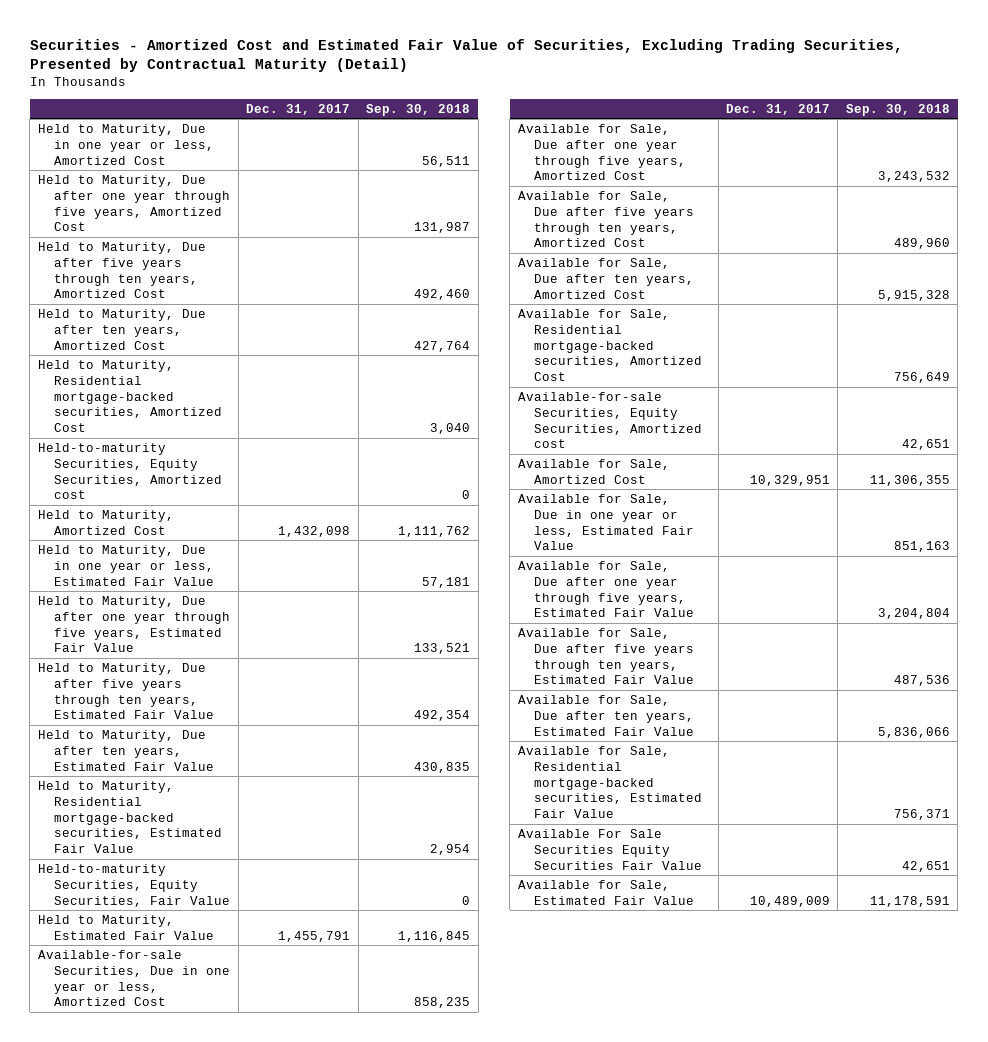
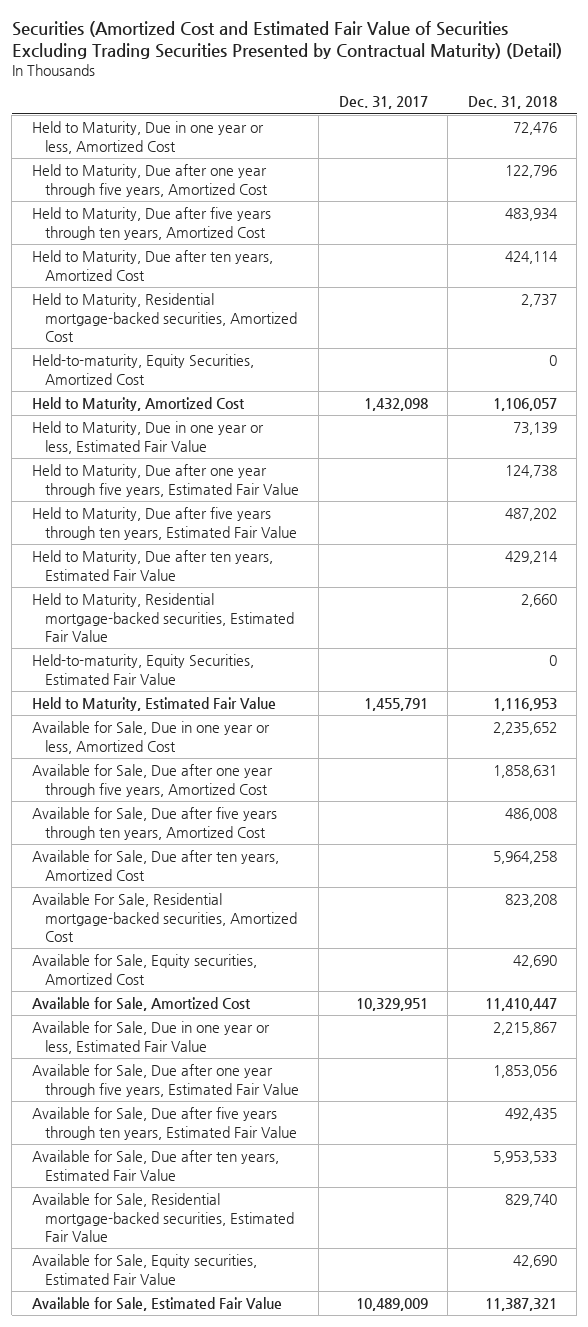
- Securities - Amortized Cost and Estimated Fair Value of Securities, Excluding Trading Securities, Presented by Contractual Maturity (Detail)
+ Securities (Amortized Cost and Estimated Fair Value of Securities Excluding Trading Securities Presented by Contractual Maturity) (Detail)
- | Dec. 31, 2017 | Sep. 30, 2018
+ | Dec. 31, 2017 | Dec. 31, 2018
- Held-to-maturity Securities, Equity Securities, Amortized cost | | 0
+ Held-to-maturity, Equity Securities, Amortized Cost | | 0
- Held-to-maturity Securities, Equity Securities, Fair Value | | 0
+ Held-to-maturity, Equity Securities, Estimated Fair Value | | 0
- Available-for-sale Securities, Due in one year or less, Amortized Cost | | 858,235
+ Available for Sale, Due in one year or less, Amortized Cost | | 2,235,652
- Available for Sale, Residential mortgage-backed securities, Amortized Cost | | 756,649
- Available-for-sale Securities, Equity Securities, Amortized cost | | 42,651
+ Available For Sale, Residential mortgage-backed securities, Amortized Cost | | 823,208
+ Available for Sale, Equity securities, Amortized Cost | | 42,690
- Available For Sale Securities Equity Securities Fair Value | | 42,651
+ Available for Sale, Equity securities, Estimated Fair Value | | 42,690

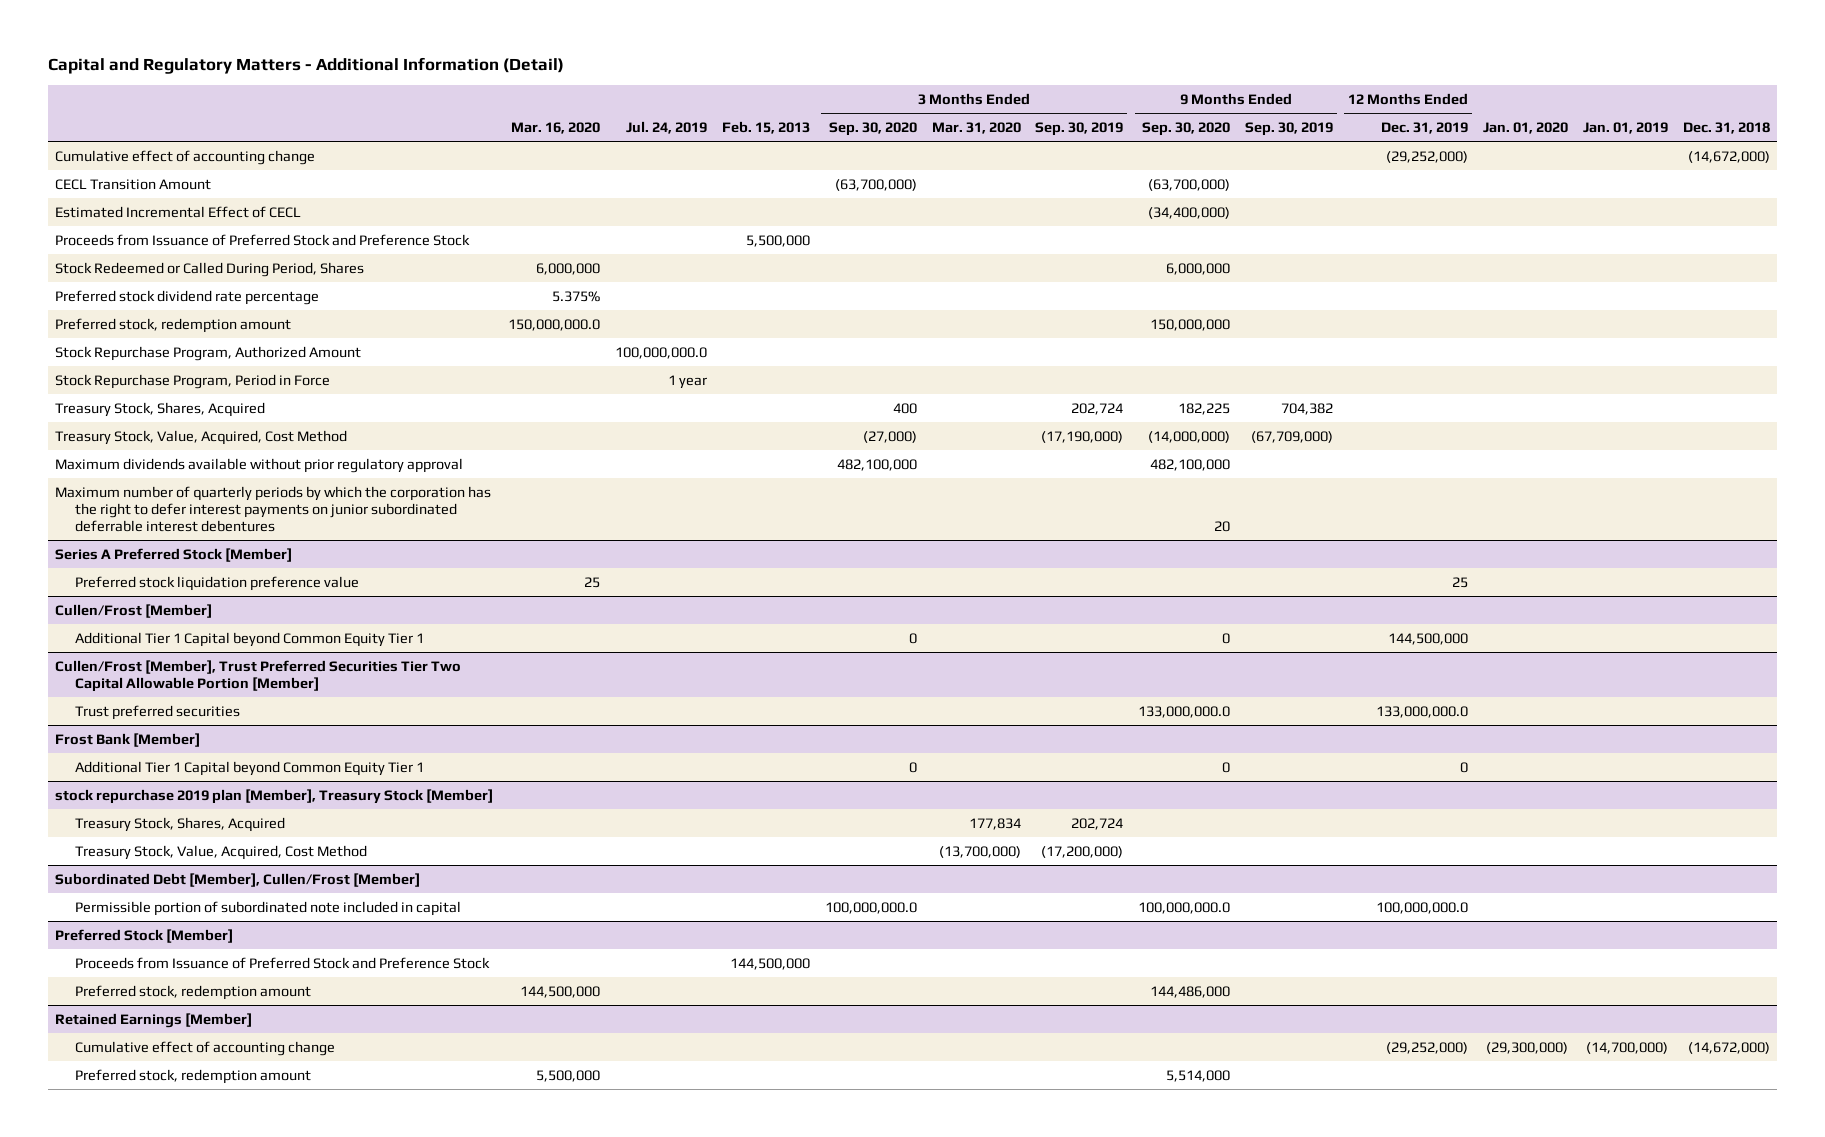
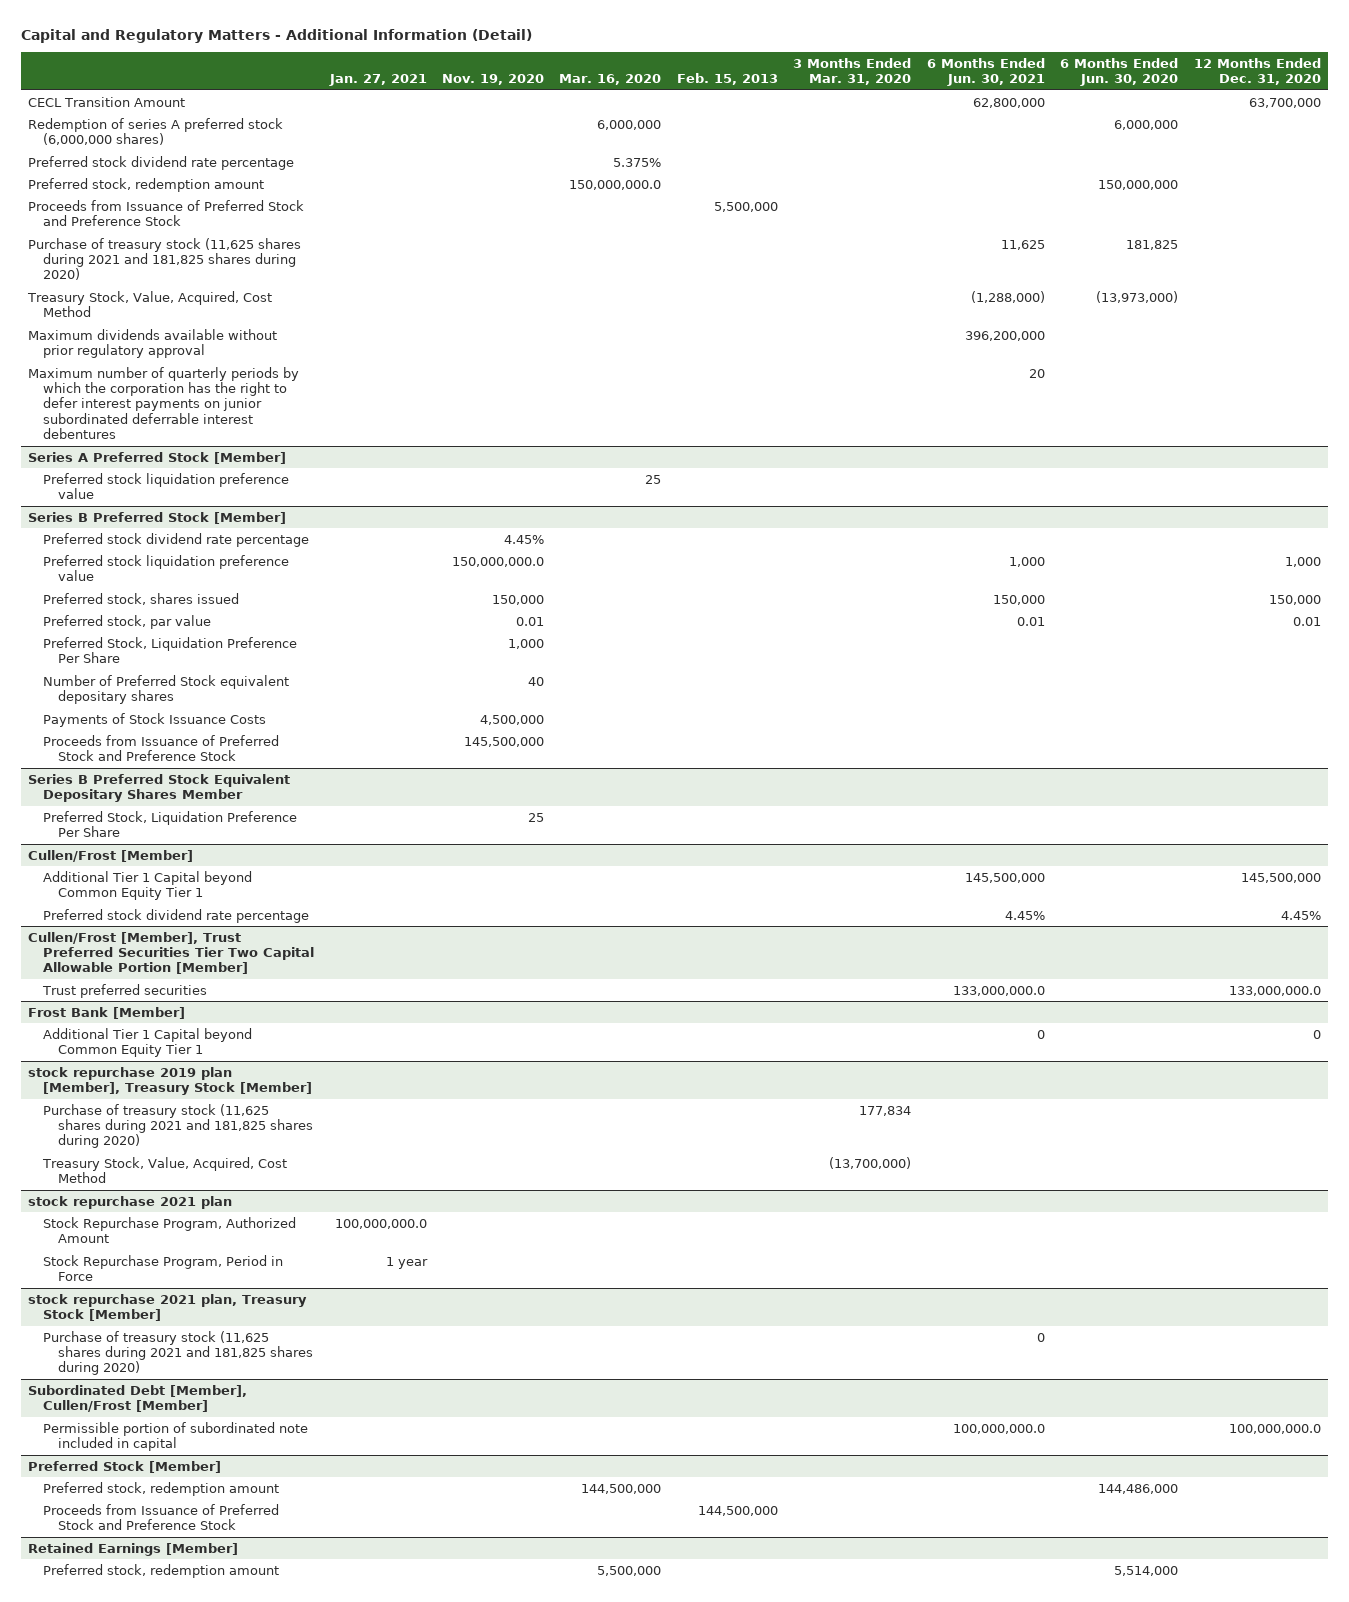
- | Mar. 16, 2020 | Jul. 24, 2019 | Feb. 15, 2013 | 3 Months Ended Sep. 30, 2020 | 3 Months Ended Mar. 31, 2020 | 3 Months Ended Sep. 30, 2019 | 9 Months Ended Sep. 30, 2020 | 9 Months Ended Sep. 30, 2019 | 12 Months Ended Dec. 31, 2019 | Jan. 01, 2020 | Jan. 01, 2019 | Dec. 31, 2018
+ | Jan. 27, 2021 | Nov. 19, 2020 | Mar. 16, 2020 | Feb. 15, 2013 | 3 Months Ended Mar. 31, 2020 | 6 Months Ended Jun. 30, 2021 | 6 Months Ended Jun. 30, 2020 | 12 Months Ended Dec. 31, 2020
- Cumulative effect of accounting change | | | | | | | | | (29,252,000) | | | (14,672,000)
- Estimated Incremental Effect of CECL | | | | | | | (34,400,000) | | | | |
- Stock Redeemed or Called During Period, Shares | 6,000,000 | | | | | | 6,000,000 | | | | |
+ Redemption of series A preferred stock (6,000,000 shares) | | | 6,000,000 | | | | 6,000,000 |
- Stock Repurchase Program, Authorized Amount | | 100,000,000.0 | | | | | | | | | |
- Stock Repurchase Program, Period in Force | | 1 year | | | | | | | | | |
- Treasury Stock, Shares, Acquired | | | | 400 | | 202,724 | 182,225 | 704,382 | | | |
moved down: Proceeds from Issuance of Preferred Stock and Preference Stock | | | | 5,500,000 | | | |
+ Purchase of treasury stock (11,625 shares during 2021 and 181,825 shares during 2020) | | | | | | 11,625 | 181,825 |
+ Series B Preferred Stock [Member]
+ Preferred stock dividend rate percentage | | 4.45% | | | | | |
+ Preferred stock liquidation preference value | | 150,000,000.0 | | | | 1,000 | | 1,000
+ Preferred stock, shares issued | | 150,000 | | | | 150,000 | | 150,000
+ Preferred stock, par value | | 0.01 | | | | 0.01 | | 0.01
+ Preferred Stock, Liquidation Preference Per Share | | 1,000 | | | | | |
+ Number of Preferred Stock equivalent depositary shares | | 40 | | | | | |
+ Payments of Stock Issuance Costs | | 4,500,000 | | | | | |
+ Proceeds from Issuance of Preferred Stock and Preference Stock | | 145,500,000 | | | | | |
+ Series B Preferred Stock Equivalent Depositary Shares Member
+ Preferred Stock, Liquidation Preference Per Share | | 25 | | | | | |
@ Cullen/Frost [Member]
+ Preferred stock dividend rate percentage | | | | | | 4.45% | | 4.45%
@ stock repurchase 2019 plan [Member], Treasury Stock [Member]
- Treasury Stock, Shares, Acquired | | | | | 177,834 | 202,724 | | | | | |
+ Purchase of treasury stock (11,625 shares during 2021 and 181,825 shares during 2020) | | | | | 177,834 | | |
+ stock repurchase 2021 plan
+ Stock Repurchase Program, Authorized Amount | 100,000,000.0 | | | | | | |
+ Stock Repurchase Program, Period in Force | 1 year | | | | | | |
+ stock repurchase 2021 plan, Treasury Stock [Member]
+ Purchase of treasury stock (11,625 shares during 2021 and 181,825 shares during 2020) | | | | | | 0 | |
@ Preferred Stock [Member]
moved down: Proceeds from Issuance of Preferred Stock and Preference Stock | | | | 144,500,000 | | | |
@ Retained Earnings [Member]
- Cumulative effect of accounting change | | | | | | | | | (29,252,000) | (29,300,000) | (14,700,000) | (14,672,000)

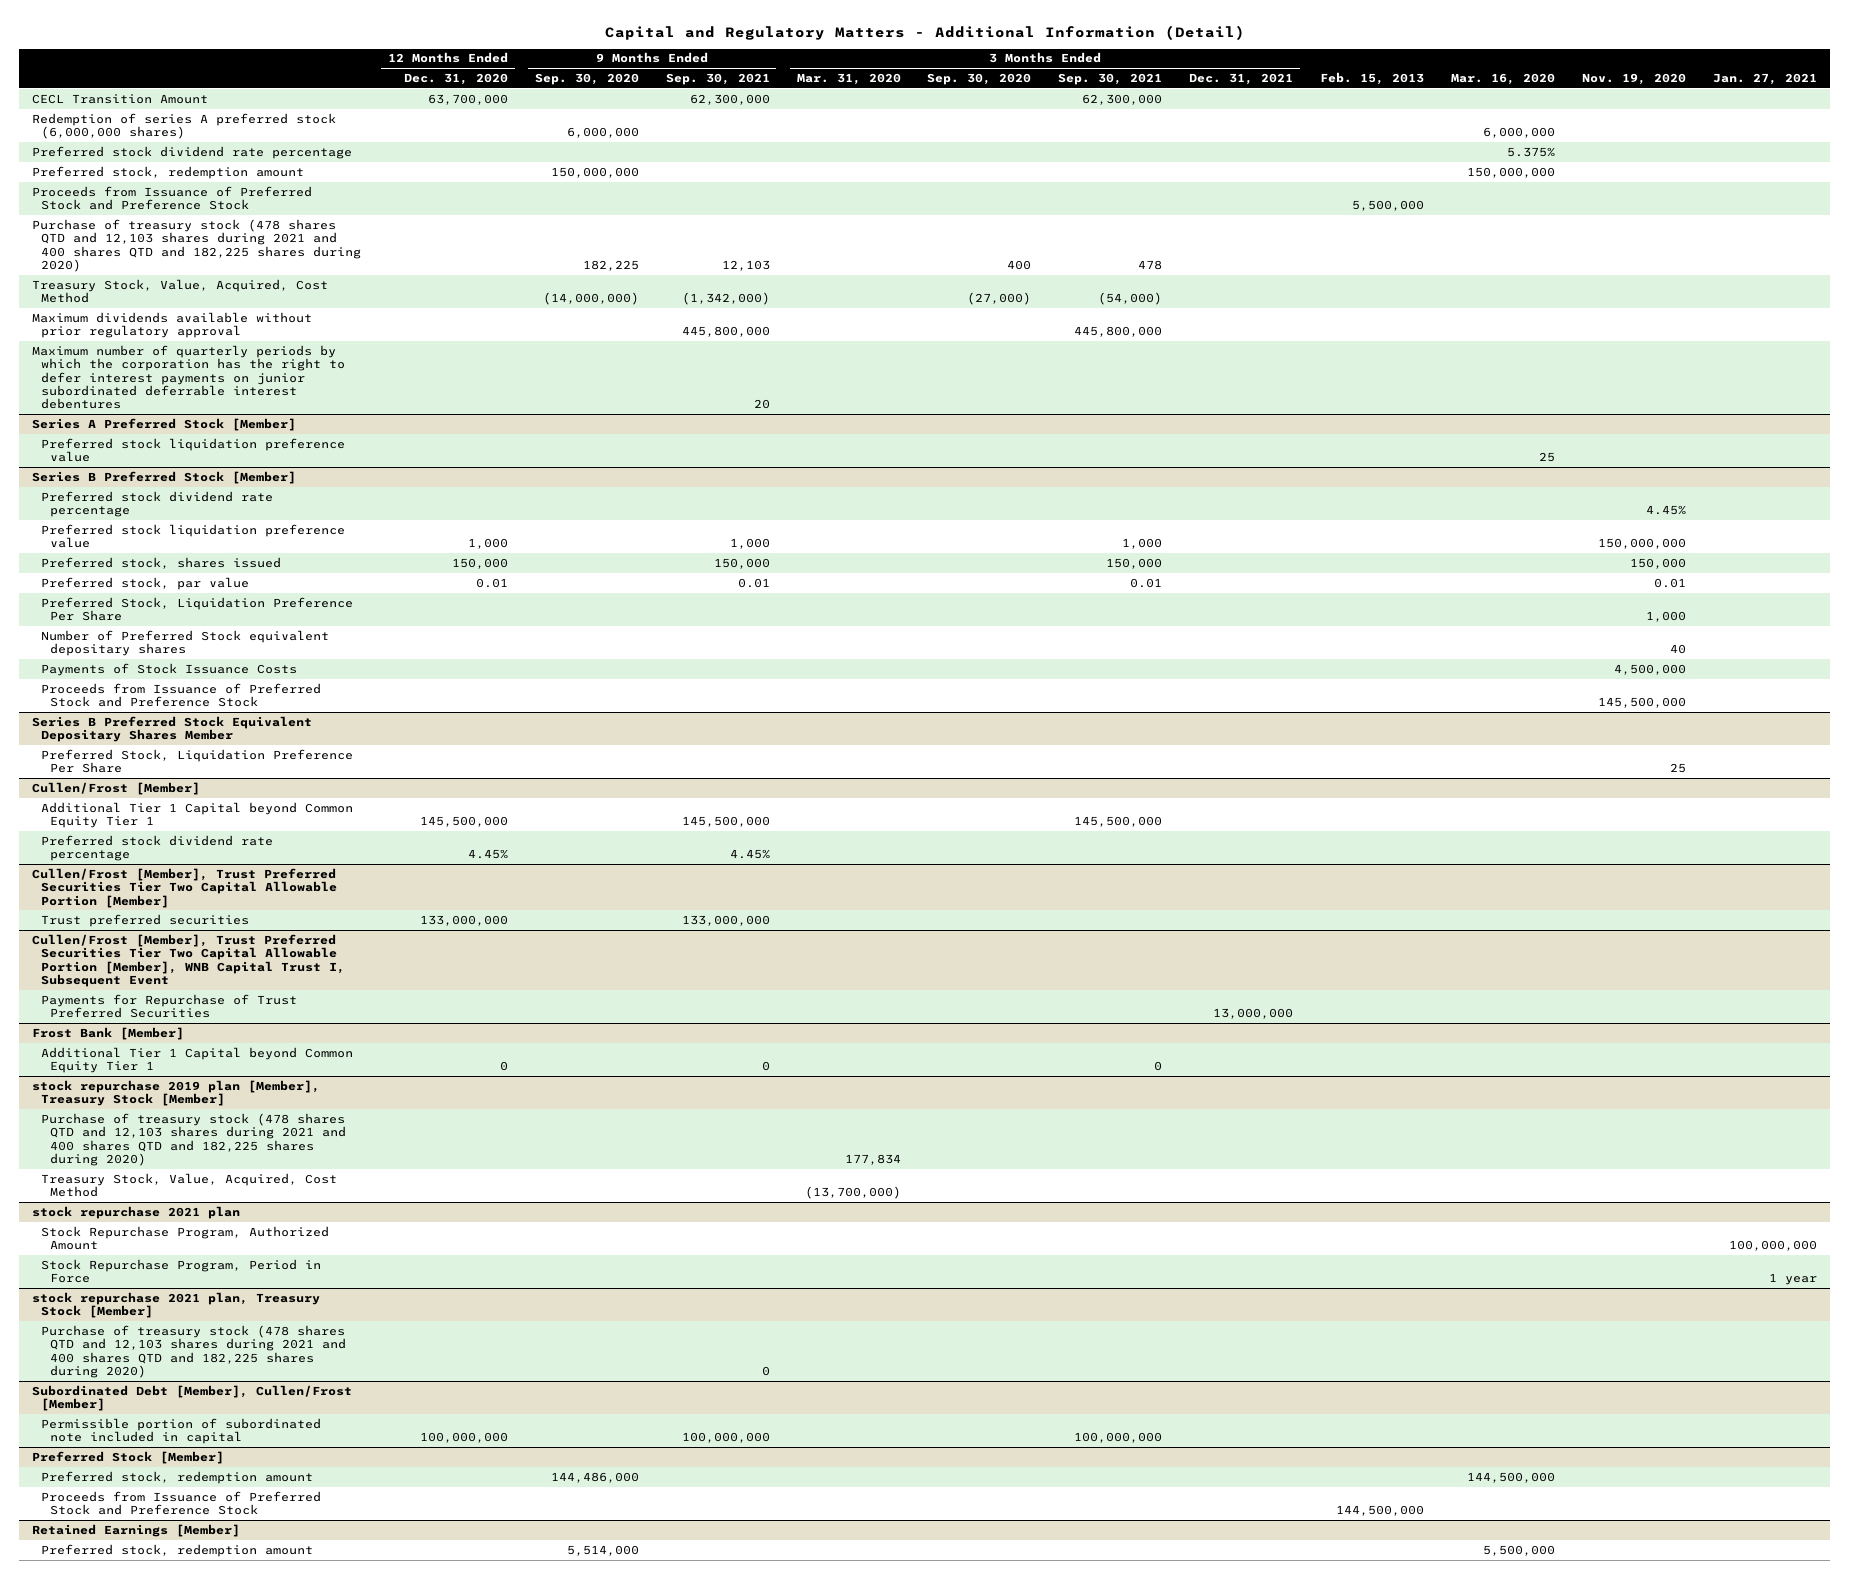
- | Jan. 27, 2021 | Nov. 19, 2020 | Mar. 16, 2020 | Feb. 15, 2013 | 3 Months Ended Mar. 31, 2020 | 6 Months Ended Jun. 30, 2021 | 6 Months Ended Jun. 30, 2020 | 12 Months Ended Dec. 31, 2020
+ | 12 Months Ended Dec. 31, 2020 | 9 Months Ended Sep. 30, 2020 | 9 Months Ended Sep. 30, 2021 | 3 Months Ended Mar. 31, 2020 | 3 Months Ended Sep. 30, 2020 | 3 Months Ended Sep. 30, 2021 | 3 Months Ended Dec. 31, 2021 | Feb. 15, 2013 | Mar. 16, 2020 | Nov. 19, 2020 | Jan. 27, 2021
- Preferred stock, redemption amount | | | 150,000,000.0 | | | | 150,000,000 |
+ Preferred stock, redemption amount | | 150,000,000 | | | | | | | 150,000,000 | |
- Purchase of treasury stock (11,625 shares during 2021 and 181,825 shares during 2020) | | | | | | 11,625 | 181,825 |
+ Purchase of treasury stock (478 shares QTD and 12,103 shares during 2021 and 400 shares QTD and 182,225 shares during 2020) | | 182,225 | 12,103 | | 400 | 478 | | | | |
@ Series B Preferred Stock [Member]
- Preferred stock liquidation preference value | | 150,000,000.0 | | | | 1,000 | | 1,000
+ Preferred stock liquidation preference value | 1,000 | | 1,000 | | | 1,000 | | | | 150,000,000 |
@ Cullen/Frost [Member], Trust Preferred Securities Tier Two Capital Allowable Portion [Member]
- Trust preferred securities | | | | | | 133,000,000.0 | | 133,000,000.0
+ Trust preferred securities | 133,000,000 | | 133,000,000 | | | | | | | |
+ Cullen/Frost [Member], Trust Preferred Securities Tier Two Capital Allowable Portion [Member], WNB Capital Trust I, Subsequent Event
+ Payments for Repurchase of Trust Preferred Securities | | | | | | | 13,000,000 | | | |
@ stock repurchase 2019 plan [Member], Treasury Stock [Member]
- Purchase of treasury stock (11,625 shares during 2021 and 181,825 shares during 2020) | | | | | 177,834 | | |
+ Purchase of treasury stock (478 shares QTD and 12,103 shares during 2021 and 400 shares QTD and 182,225 shares during 2020) | | | | 177,834 | | | | | | |
@ stock repurchase 2021 plan
- Stock Repurchase Program, Authorized Amount | 100,000,000.0 | | | | | | |
+ Stock Repurchase Program, Authorized Amount | | | | | | | | | | | 100,000,000
@ stock repurchase 2021 plan, Treasury Stock [Member]
- Purchase of treasury stock (11,625 shares during 2021 and 181,825 shares during 2020) | | | | | | 0 | |
+ Purchase of treasury stock (478 shares QTD and 12,103 shares during 2021 and 400 shares QTD and 182,225 shares during 2020) | | | 0 | | | | | | | |
@ Subordinated Debt [Member], Cullen/Frost [Member]
- Permissible portion of subordinated note included in capital | | | | | | 100,000,000.0 | | 100,000,000.0
+ Permissible portion of subordinated note included in capital | 100,000,000 | | 100,000,000 | | | 100,000,000 | | | | |

